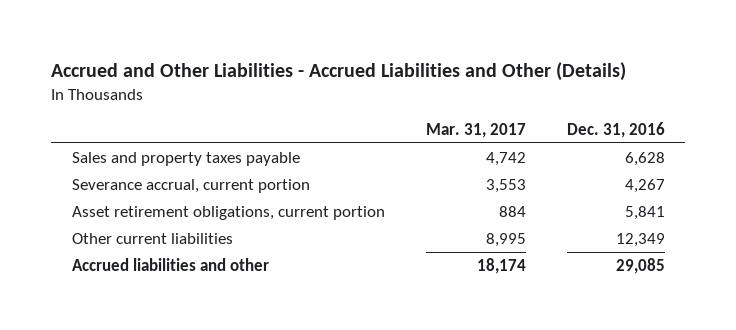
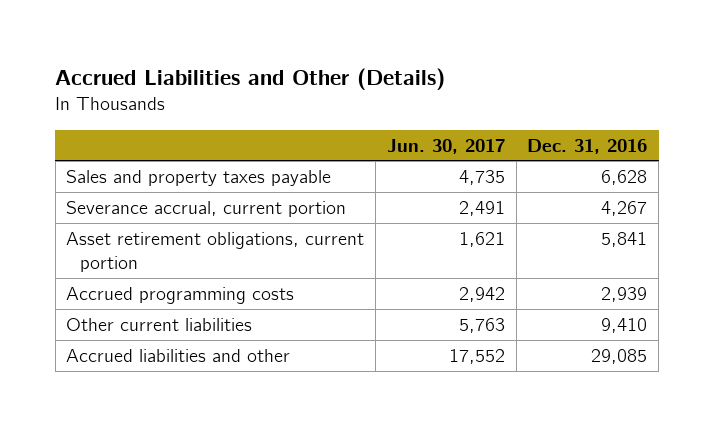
- Accrued and Other Liabilities - Accrued Liabilities and Other (Details)
+ Accrued Liabilities and Other (Details)
- | Mar. 31, 2017 | Dec. 31, 2016
+ | Jun. 30, 2017 | Dec. 31, 2016
- Other current liabilities | 8,995 | 12,349
+ Accrued programming costs | 2,942 | 2,939
+ Other current liabilities | 5,763 | 9,410

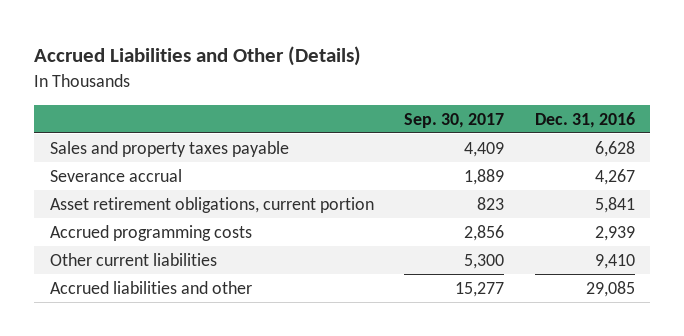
- | Jun. 30, 2017 | Dec. 31, 2016
+ | Sep. 30, 2017 | Dec. 31, 2016
- Severance accrual, current portion | 2,491 | 4,267
+ Severance accrual | 1,889 | 4,267

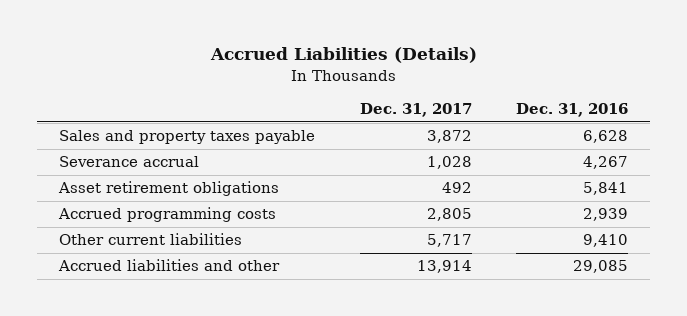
- Accrued Liabilities and Other (Details)
+ Accrued Liabilities (Details)
- | Sep. 30, 2017 | Dec. 31, 2016
+ | Dec. 31, 2017 | Dec. 31, 2016
- Asset retirement obligations, current portion | 823 | 5,841
+ Asset retirement obligations | 492 | 5,841

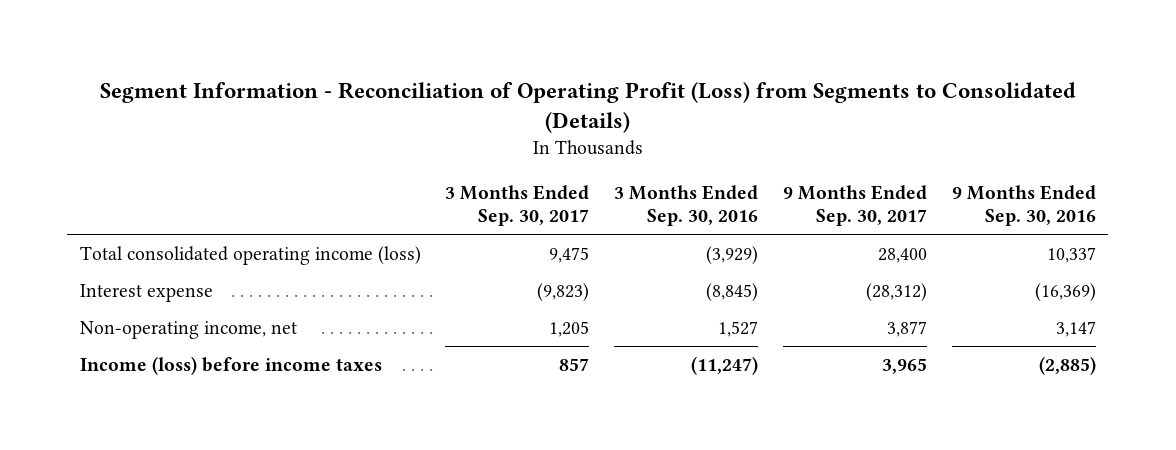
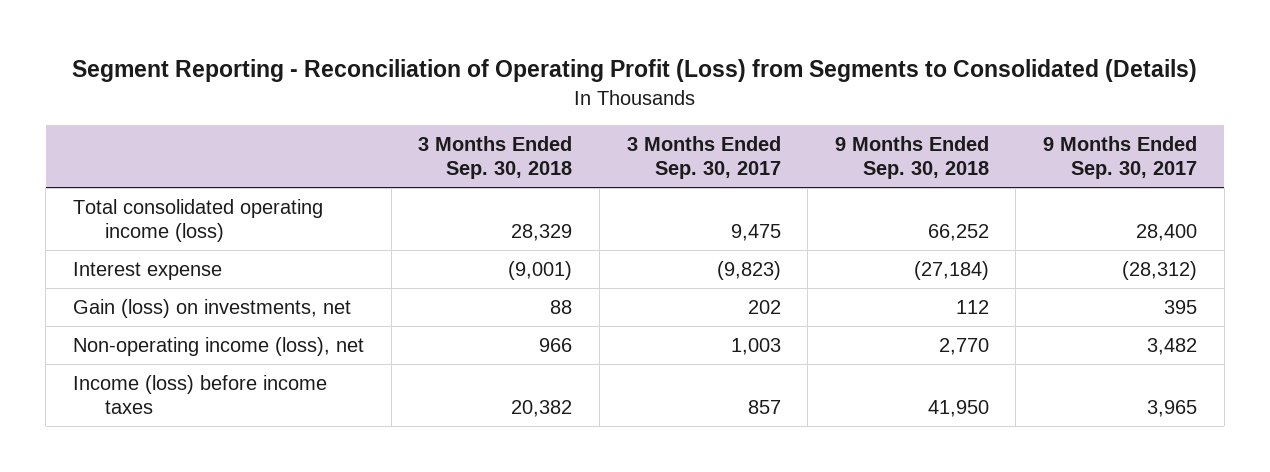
- Segment Information - Reconciliation of Operating Profit (Loss) from Segments to Consolidated (Details)
+ Segment Reporting - Reconciliation of Operating Profit (Loss) from Segments to Consolidated (Details)
- | 3 Months Ended Sep. 30, 2017 | 3 Months Ended Sep. 30, 2016 | 9 Months Ended Sep. 30, 2017 | 9 Months Ended Sep. 30, 2016
+ | 3 Months Ended Sep. 30, 2018 | 3 Months Ended Sep. 30, 2017 | 9 Months Ended Sep. 30, 2018 | 9 Months Ended Sep. 30, 2017
- Non-operating income, net | 1,205 | 1,527 | 3,877 | 3,147
+ Gain (loss) on investments, net | 88 | 202 | 112 | 395
+ Non-operating income (loss), net | 966 | 1,003 | 2,770 | 3,482

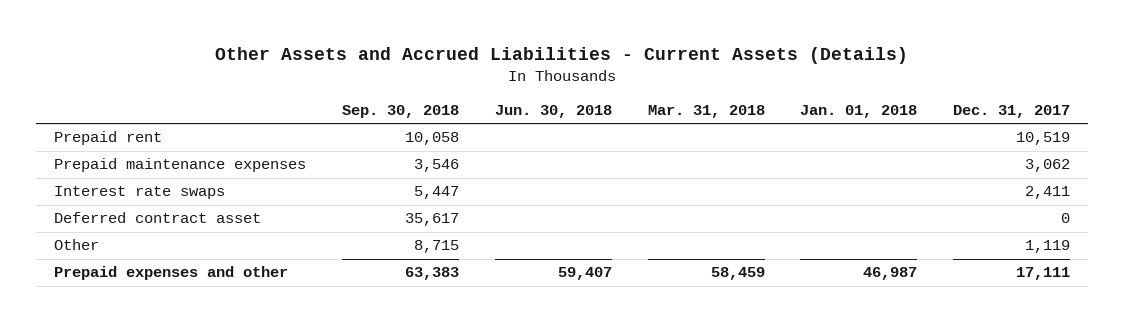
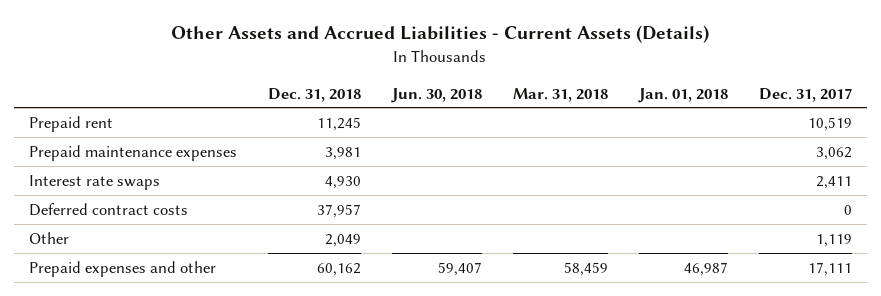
- | Sep. 30, 2018 | Jun. 30, 2018 | Mar. 31, 2018 | Jan. 01, 2018 | Dec. 31, 2017
+ | Dec. 31, 2018 | Jun. 30, 2018 | Mar. 31, 2018 | Jan. 01, 2018 | Dec. 31, 2017
- Deferred contract asset | 35,617 | | | | 0
+ Deferred contract costs | 37,957 | | | | 0

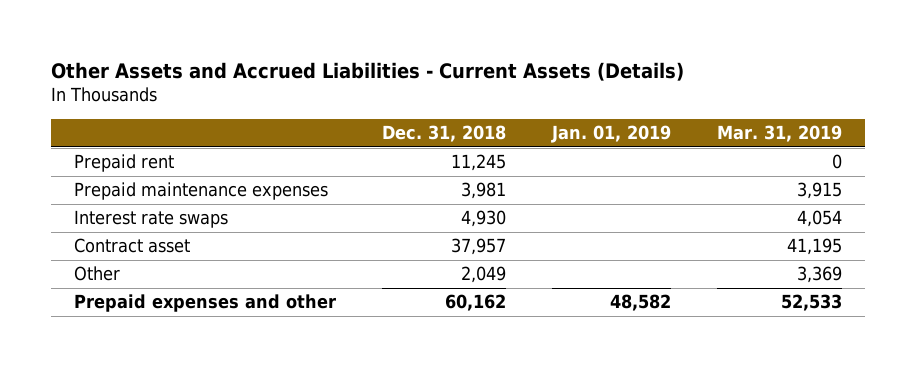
- | Dec. 31, 2018 | Jun. 30, 2018 | Mar. 31, 2018 | Jan. 01, 2018 | Dec. 31, 2017
+ | Dec. 31, 2018 | Jan. 01, 2019 | Mar. 31, 2019
- Deferred contract costs | 37,957 | | | | 0
+ Contract asset | 37,957 | | 41,195

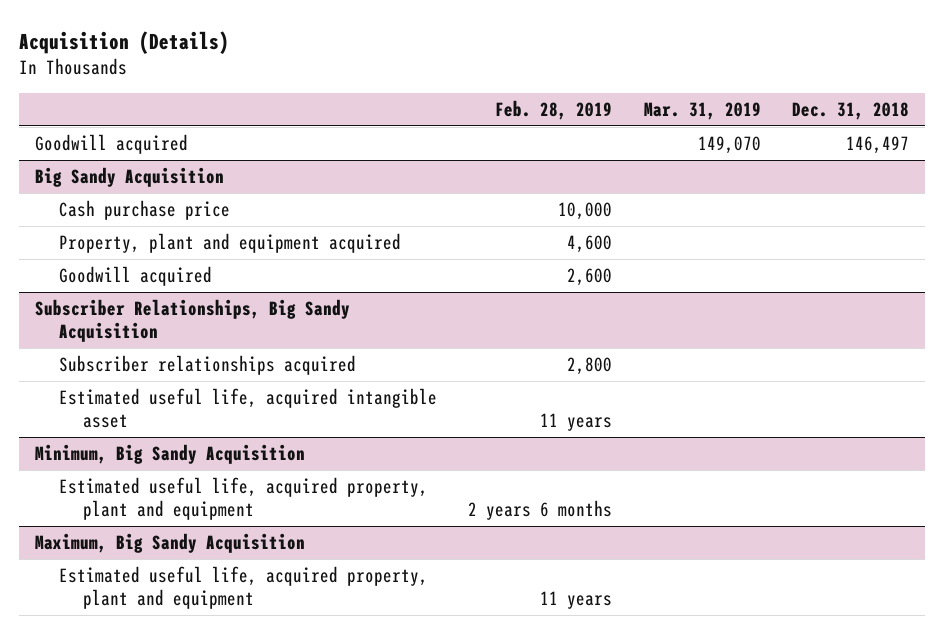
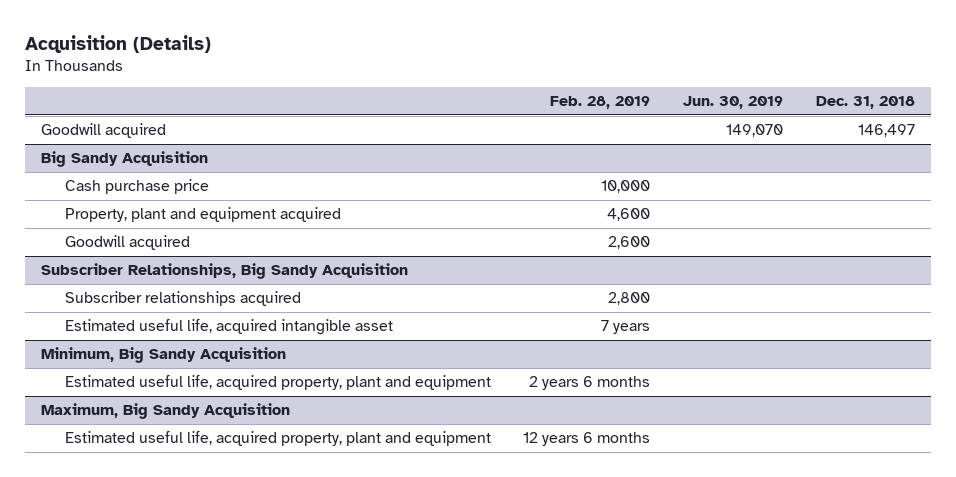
- | Feb. 28, 2019 | Mar. 31, 2019 | Dec. 31, 2018
+ | Feb. 28, 2019 | Jun. 30, 2019 | Dec. 31, 2018
@ Subscriber Relationships, Big Sandy Acquisition
- Estimated useful life, acquired intangible asset | 11 years | |
+ Estimated useful life, acquired intangible asset | 7 years | |
@ Maximum, Big Sandy Acquisition
- Estimated useful life, acquired property, plant and equipment | 11 years | |
+ Estimated useful life, acquired property, plant and equipment | 12 years 6 months | |

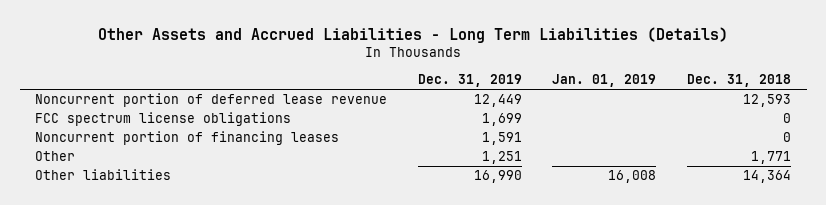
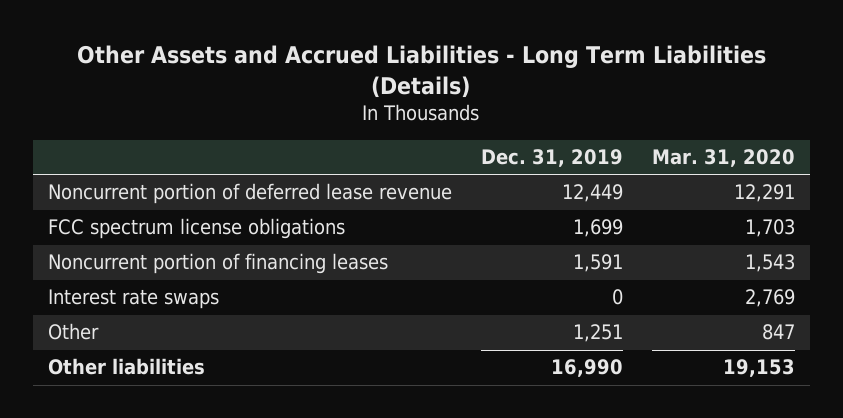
- | Dec. 31, 2019 | Jan. 01, 2019 | Dec. 31, 2018
+ | Dec. 31, 2019 | Mar. 31, 2020
+ Interest rate swaps | 0 | 2,769

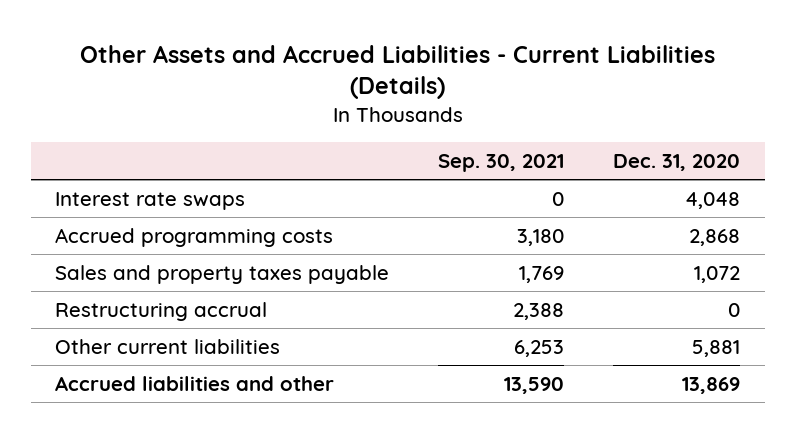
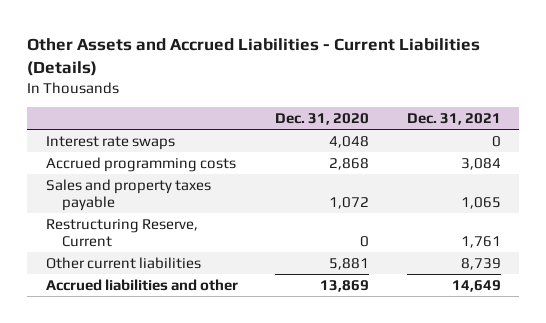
- | Sep. 30, 2021 | Dec. 31, 2020
+ | Dec. 31, 2020 | Dec. 31, 2021
- Restructuring accrual | 2,388 | 0
+ Restructuring Reserve, Current | 0 | 1,761

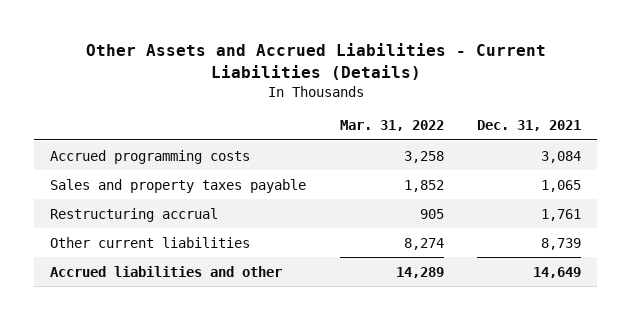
- | Dec. 31, 2020 | Dec. 31, 2021
+ | Mar. 31, 2022 | Dec. 31, 2021
- Interest rate swaps | 4,048 | 0
- Restructuring Reserve, Current | 0 | 1,761
+ Restructuring accrual | 905 | 1,761

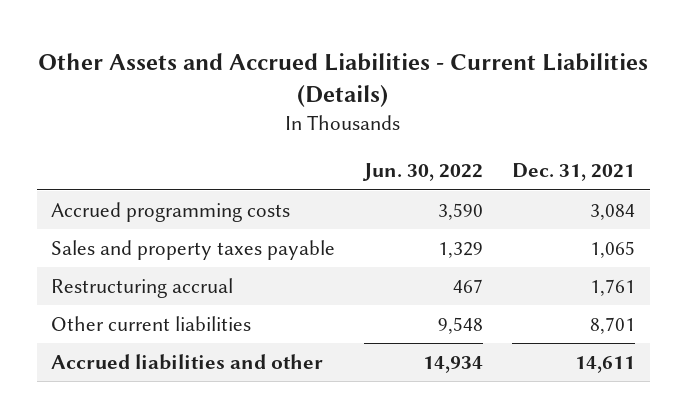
- | Mar. 31, 2022 | Dec. 31, 2021
+ | Jun. 30, 2022 | Dec. 31, 2021
- Other current liabilities | 8,274 | 8,739
- Accrued liabilities and other | 14,289 | 14,649
+ Other current liabilities | 9,548 | 8,701
+ Accrued liabilities and other | 14,934 | 14,611

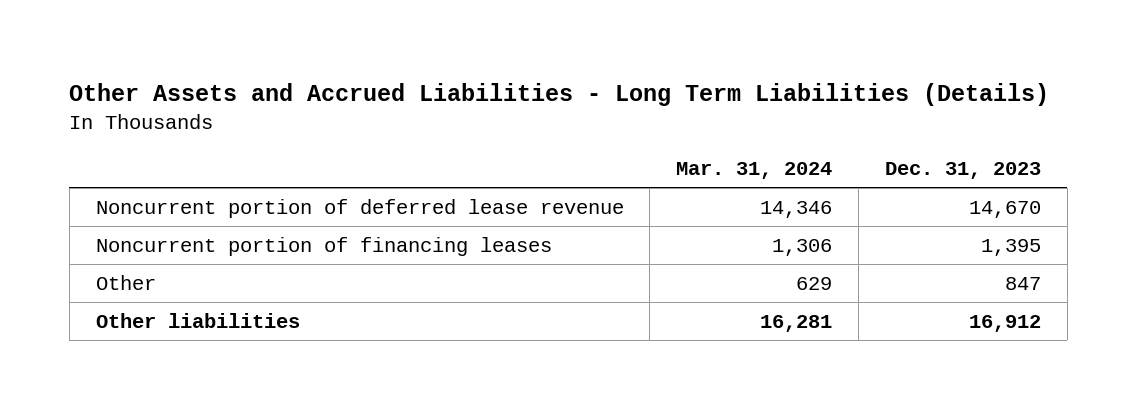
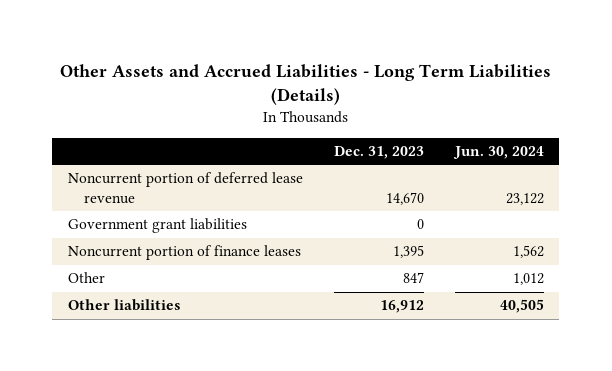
- | Mar. 31, 2024 | Dec. 31, 2023
+ | Dec. 31, 2023 | Jun. 30, 2024
- Noncurrent portion of financing leases | 1,306 | 1,395
+ Government grant liabilities | 0 |
+ Noncurrent portion of finance leases | 1,395 | 1,562

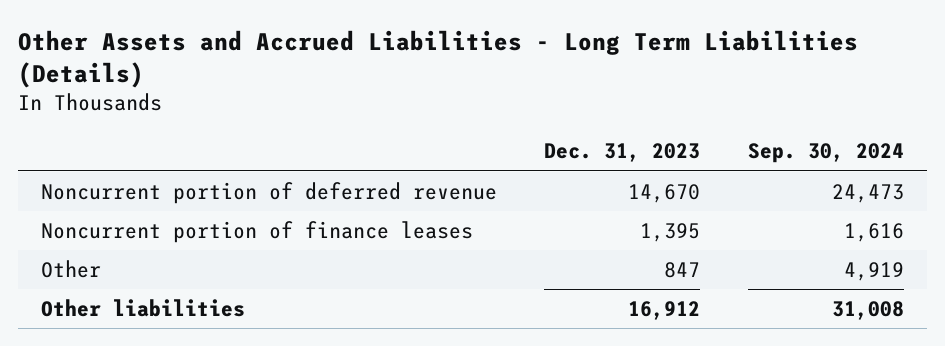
- | Dec. 31, 2023 | Jun. 30, 2024
+ | Dec. 31, 2023 | Sep. 30, 2024
- Noncurrent portion of deferred lease revenue | 14,670 | 23,122
- Government grant liabilities | 0 |
+ Noncurrent portion of deferred revenue | 14,670 | 24,473

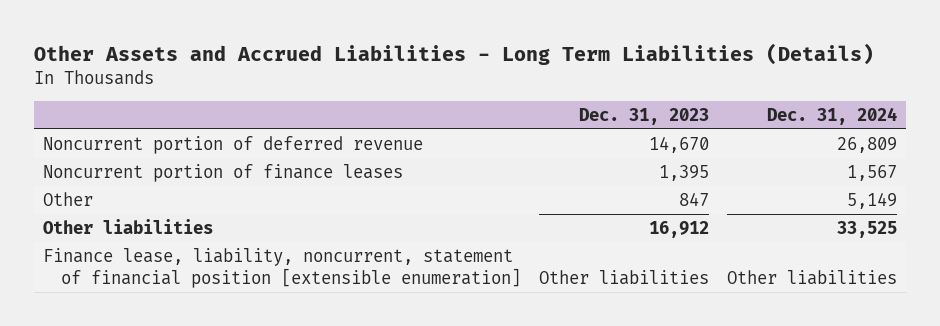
- | Dec. 31, 2023 | Sep. 30, 2024
+ | Dec. 31, 2023 | Dec. 31, 2024
+ Finance lease, liability, noncurrent, statement of financial position [extensible enumeration] | Other liabilities | Other liabilities

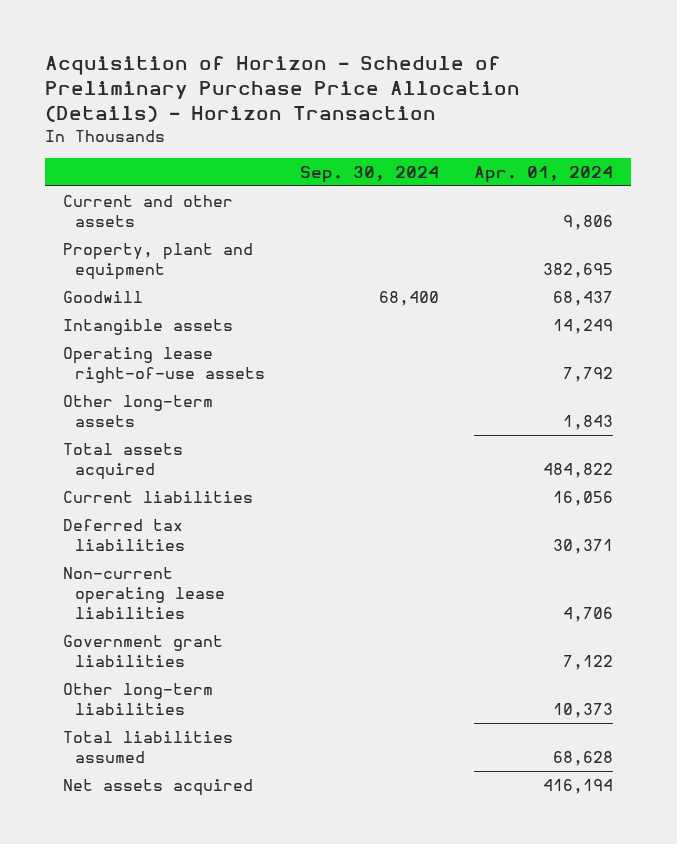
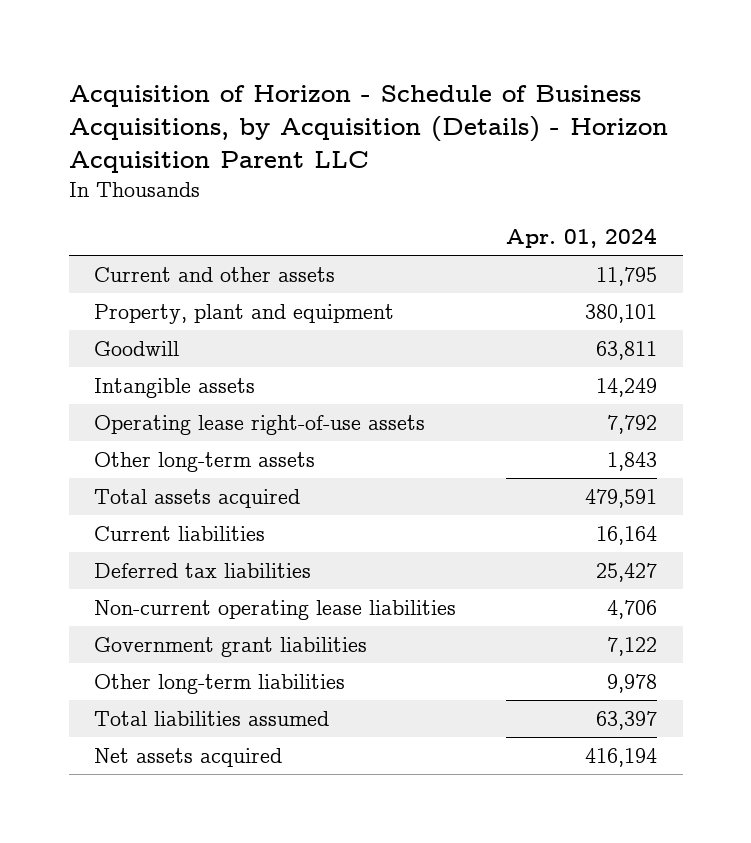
- Acquisition of Horizon - Schedule of Preliminary Purchase Price Allocation (Details) - Horizon Transaction
+ Acquisition of Horizon - Schedule of Business Acquisitions, by Acquisition (Details) - Horizon Acquisition Parent LLC
- | Sep. 30, 2024 | Apr. 01, 2024
+ | Apr. 01, 2024
- Current and other assets | | 9,806
- Property, plant and equipment | | 382,695
- Goodwill | 68,400 | 68,437
+ Current and other assets | 11,795
+ Property, plant and equipment | 380,101
+ Goodwill | 63,811
- Total assets acquired | | 484,822
- Current liabilities | | 16,056
- Deferred tax liabilities | | 30,371
+ Total assets acquired | 479,591
+ Current liabilities | 16,164
+ Deferred tax liabilities | 25,427
- Other long-term liabilities | | 10,373
- Total liabilities assumed | | 68,628
+ Other long-term liabilities | 9,978
+ Total liabilities assumed | 63,397

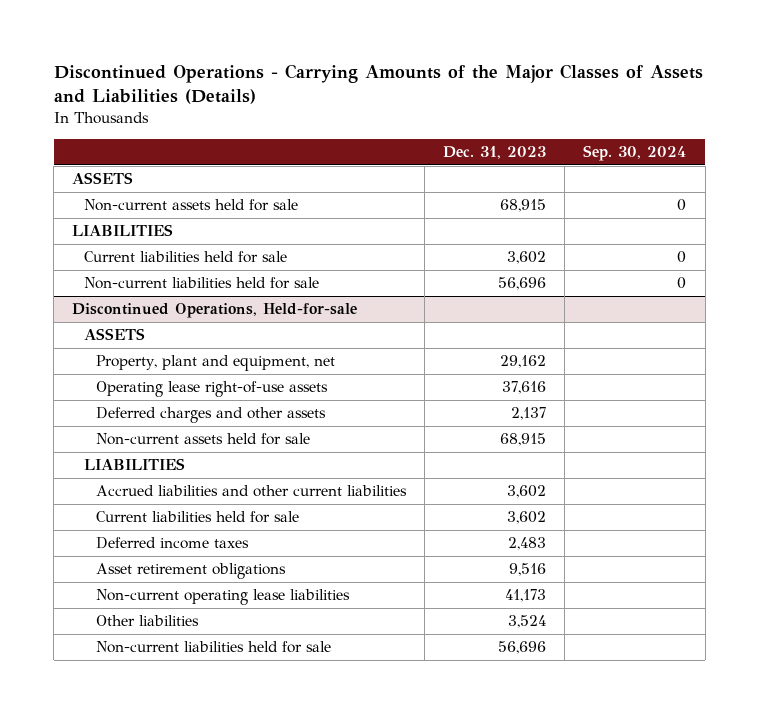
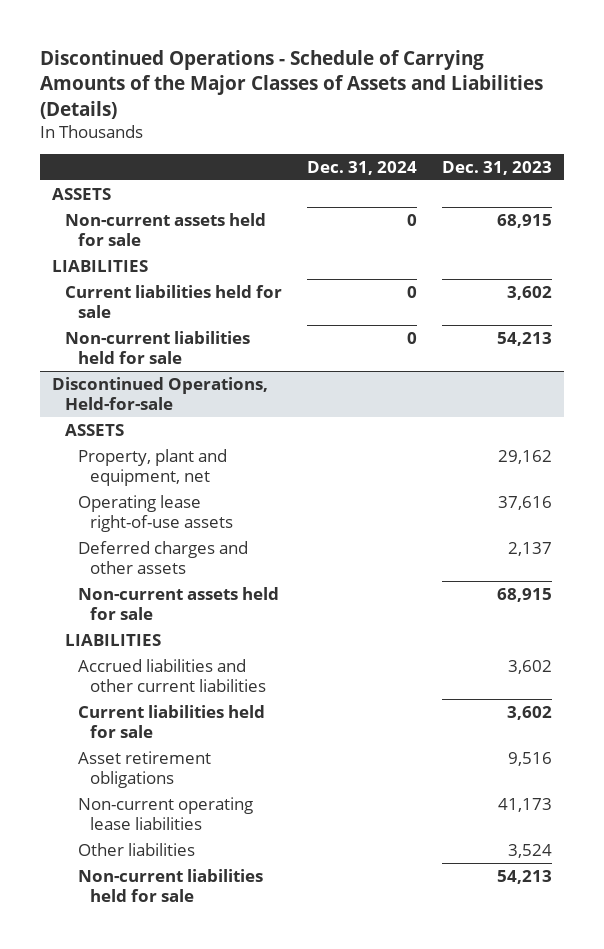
- Discontinued Operations - Carrying Amounts of the Major Classes of Assets and Liabilities (Details)
+ Discontinued Operations - Schedule of Carrying Amounts of the Major Classes of Assets and Liabilities (Details)
- | Dec. 31, 2023 | Sep. 30, 2024
+ | Dec. 31, 2024 | Dec. 31, 2023
- Non-current liabilities held for sale | 56,696 | 0
+ Non-current liabilities held for sale | 0 | 54,213
@ Discontinued Operations, Held-for-sale
- Deferred income taxes | 2,483 |
- Non-current liabilities held for sale | 56,696 |
+ Non-current liabilities held for sale | | 54,213

